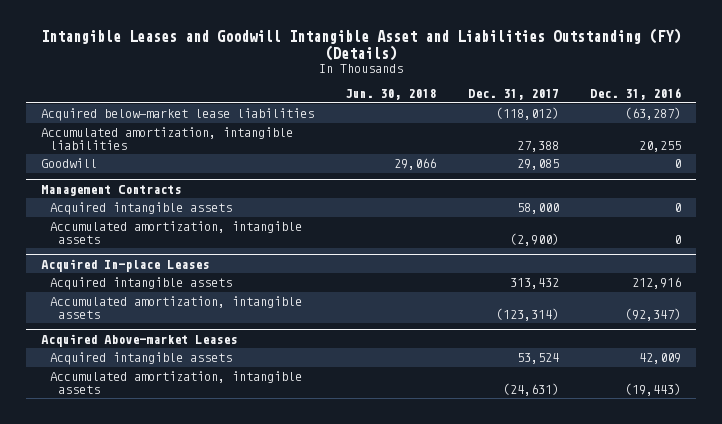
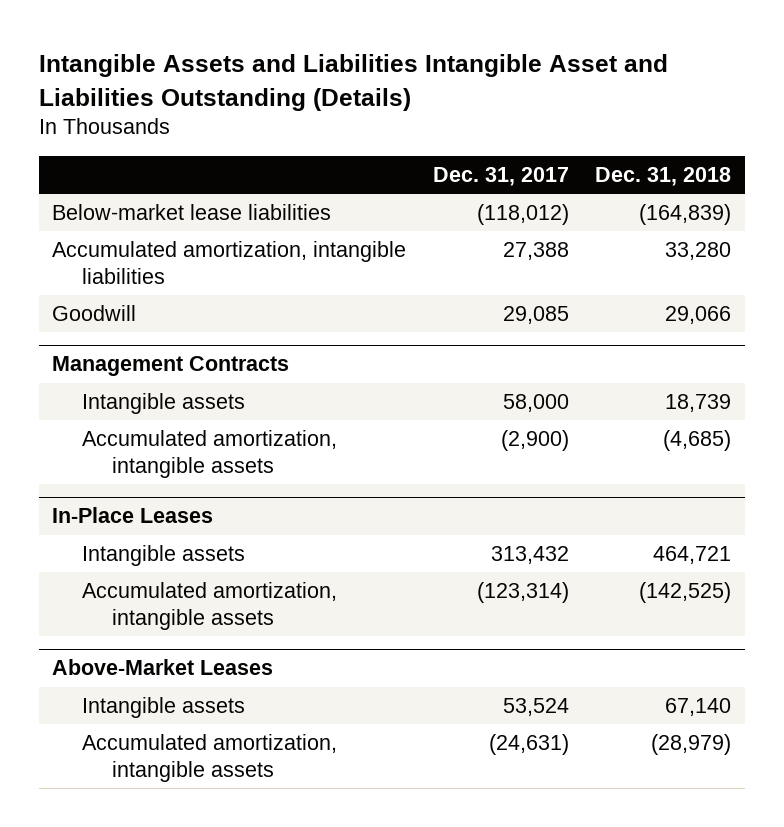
- Intangible Leases and Goodwill Intangible Asset and Liabilities Outstanding (FY) (Details)
+ Intangible Assets and Liabilities Intangible Asset and Liabilities Outstanding (Details)
- | Jun. 30, 2018 | Dec. 31, 2017 | Dec. 31, 2016
+ | Dec. 31, 2017 | Dec. 31, 2018
- Acquired below-market lease liabilities | | (118,012) | (63,287)
+ Below-market lease liabilities | (118,012) | (164,839)
@ Management Contracts
- Acquired intangible assets | | 58,000 | 0
+ Intangible assets | 58,000 | 18,739
- Acquired In-place Leases
- Acquired intangible assets | | 313,432 | 212,916
+ In-Place Leases
+ Intangible assets | 313,432 | 464,721
- Acquired Above-market Leases
- Acquired intangible assets | | 53,524 | 42,009
+ Above-Market Leases
+ Intangible assets | 53,524 | 67,140

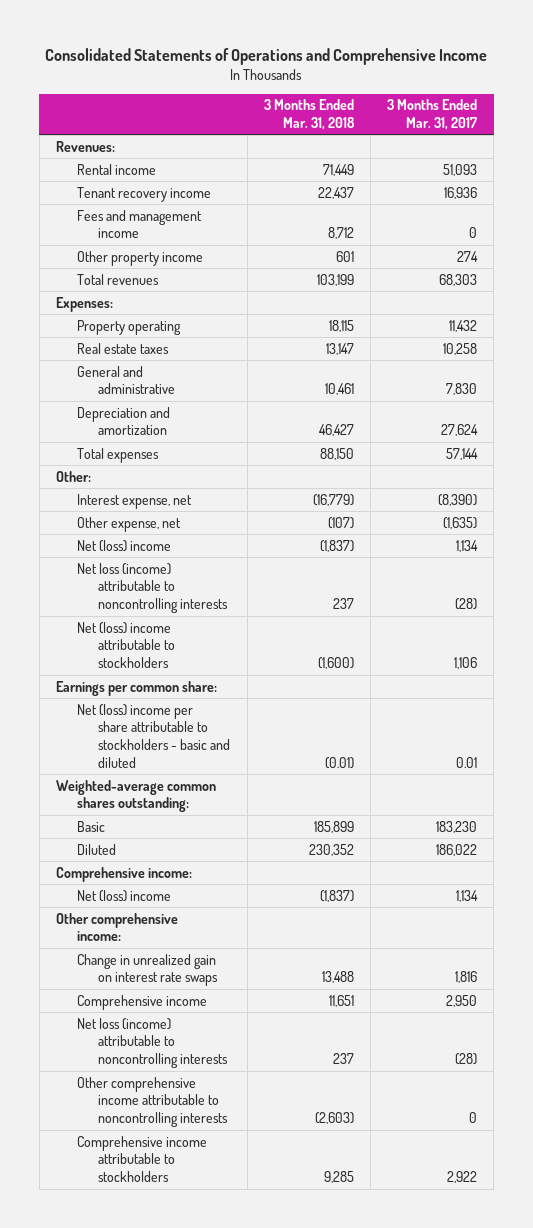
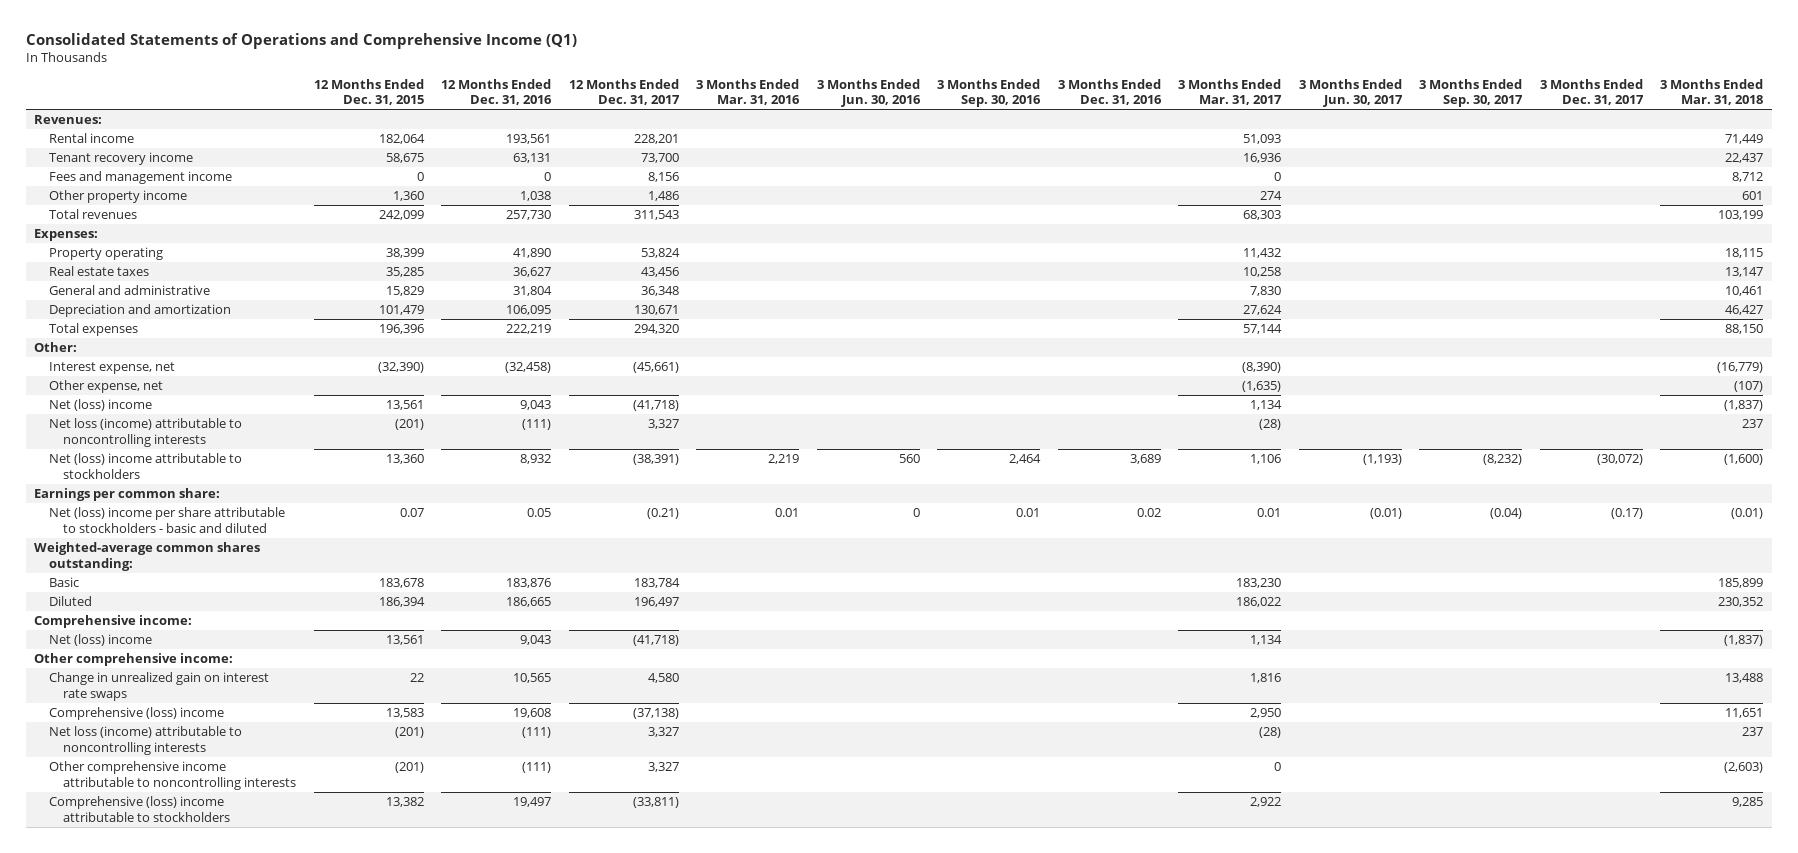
- Consolidated Statements of Operations and Comprehensive Income
+ Consolidated Statements of Operations and Comprehensive Income (Q1)
- | 3 Months Ended Mar. 31, 2018 | 3 Months Ended Mar. 31, 2017
+ | 12 Months Ended Dec. 31, 2015 | 12 Months Ended Dec. 31, 2016 | 12 Months Ended Dec. 31, 2017 | 3 Months Ended Mar. 31, 2016 | 3 Months Ended Jun. 30, 2016 | 3 Months Ended Sep. 30, 2016 | 3 Months Ended Dec. 31, 2016 | 3 Months Ended Mar. 31, 2017 | 3 Months Ended Jun. 30, 2017 | 3 Months Ended Sep. 30, 2017 | 3 Months Ended Dec. 31, 2017 | 3 Months Ended Mar. 31, 2018
- Comprehensive income | 11,651 | 2,950
+ Comprehensive (loss) income | 13,583 | 19,608 | (37,138) | | | | | 2,950 | | | | 11,651
- Comprehensive income attributable to stockholders | 9,285 | 2,922
+ Comprehensive (loss) income attributable to stockholders | 13,382 | 19,497 | (33,811) | | | | | 2,922 | | | | 9,285

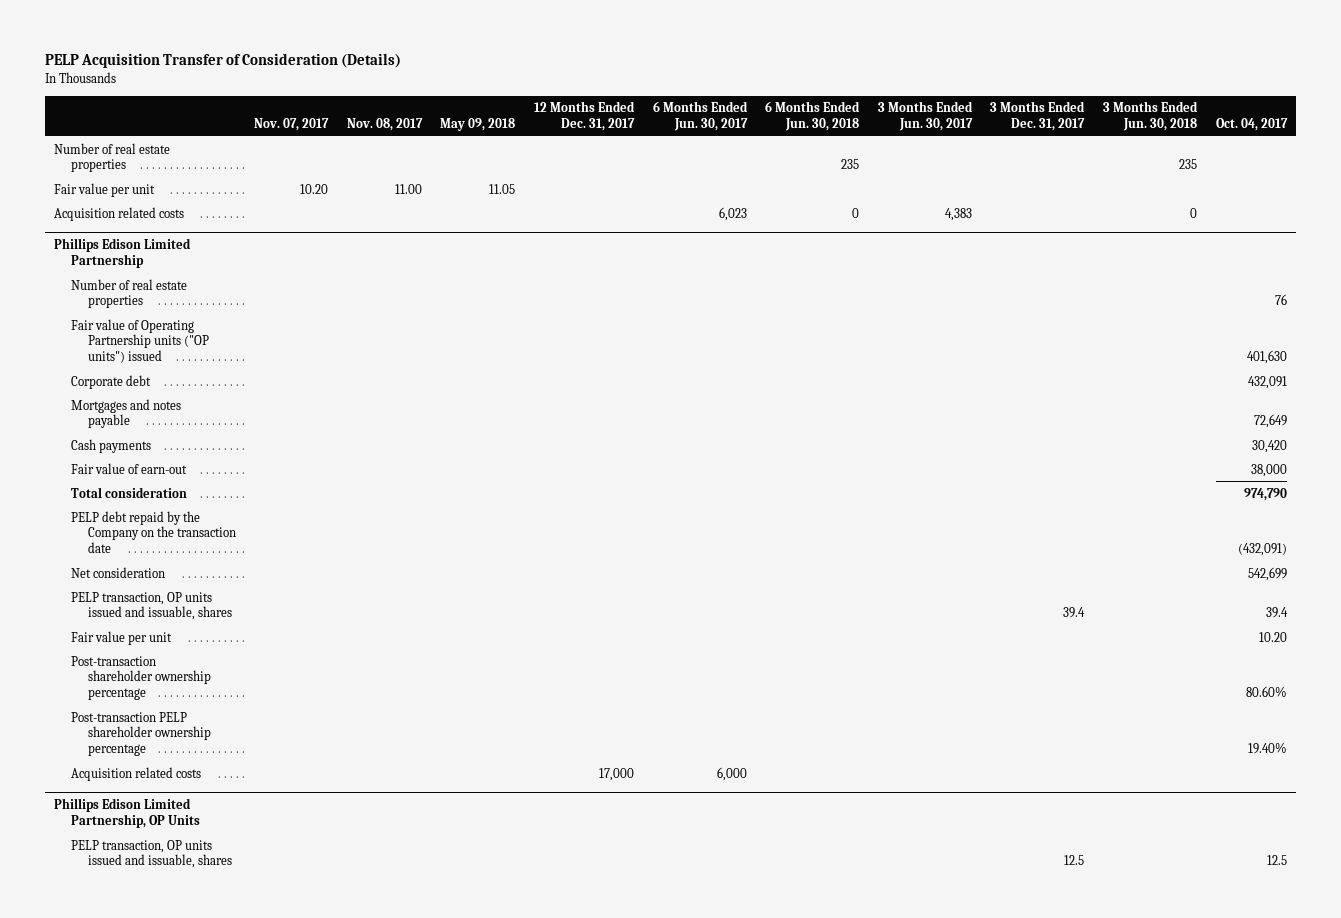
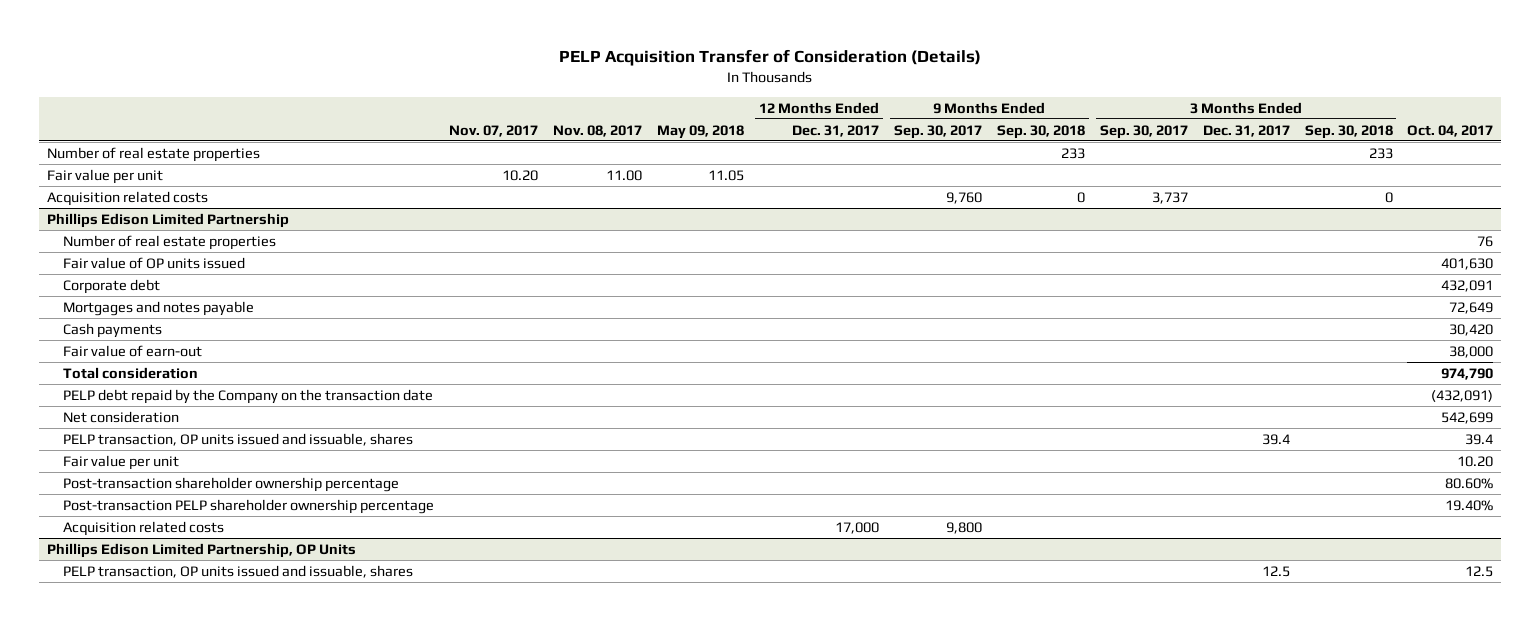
- | Nov. 07, 2017 | Nov. 08, 2017 | May 09, 2018 | 12 Months Ended Dec. 31, 2017 | 6 Months Ended Jun. 30, 2017 | 6 Months Ended Jun. 30, 2018 | 3 Months Ended Jun. 30, 2017 | 3 Months Ended Dec. 31, 2017 | 3 Months Ended Jun. 30, 2018 | Oct. 04, 2017
+ | Nov. 07, 2017 | Nov. 08, 2017 | May 09, 2018 | 12 Months Ended Dec. 31, 2017 | 9 Months Ended Sep. 30, 2017 | 9 Months Ended Sep. 30, 2018 | 3 Months Ended Sep. 30, 2017 | 3 Months Ended Dec. 31, 2017 | 3 Months Ended Sep. 30, 2018 | Oct. 04, 2017
@ Phillips Edison Limited Partnership
- Fair value of Operating Partnership units ("OP units") issued | | | | | | | | | | 401,630
+ Fair value of OP units issued | | | | | | | | | | 401,630

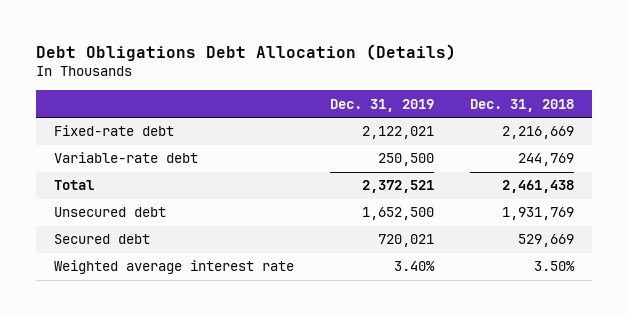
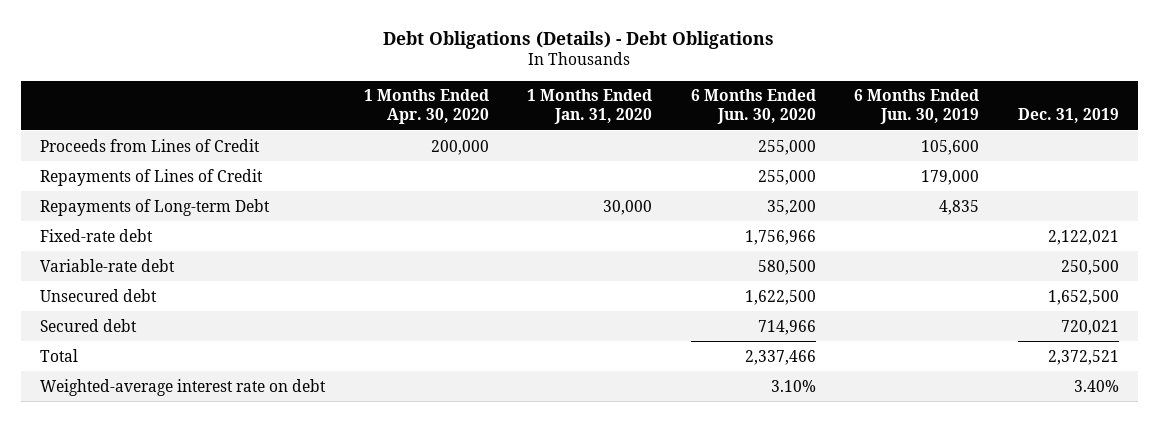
- Debt Obligations Debt Allocation (Details)
+ Debt Obligations (Details) - Debt Obligations
- | Dec. 31, 2019 | Dec. 31, 2018
+ | 1 Months Ended Apr. 30, 2020 | 1 Months Ended Jan. 31, 2020 | 6 Months Ended Jun. 30, 2020 | 6 Months Ended Jun. 30, 2019 | Dec. 31, 2019
+ Proceeds from Lines of Credit | 200,000 | | 255,000 | 105,600 |
+ Repayments of Lines of Credit | | | 255,000 | 179,000 |
+ Repayments of Long-term Debt | | 30,000 | 35,200 | 4,835 |
- Weighted average interest rate | 3.40% | 3.50%
moved down: Total | | | 2,337,466 | | 2,372,521
+ Weighted-average interest rate on debt | | | 3.10% | | 3.40%

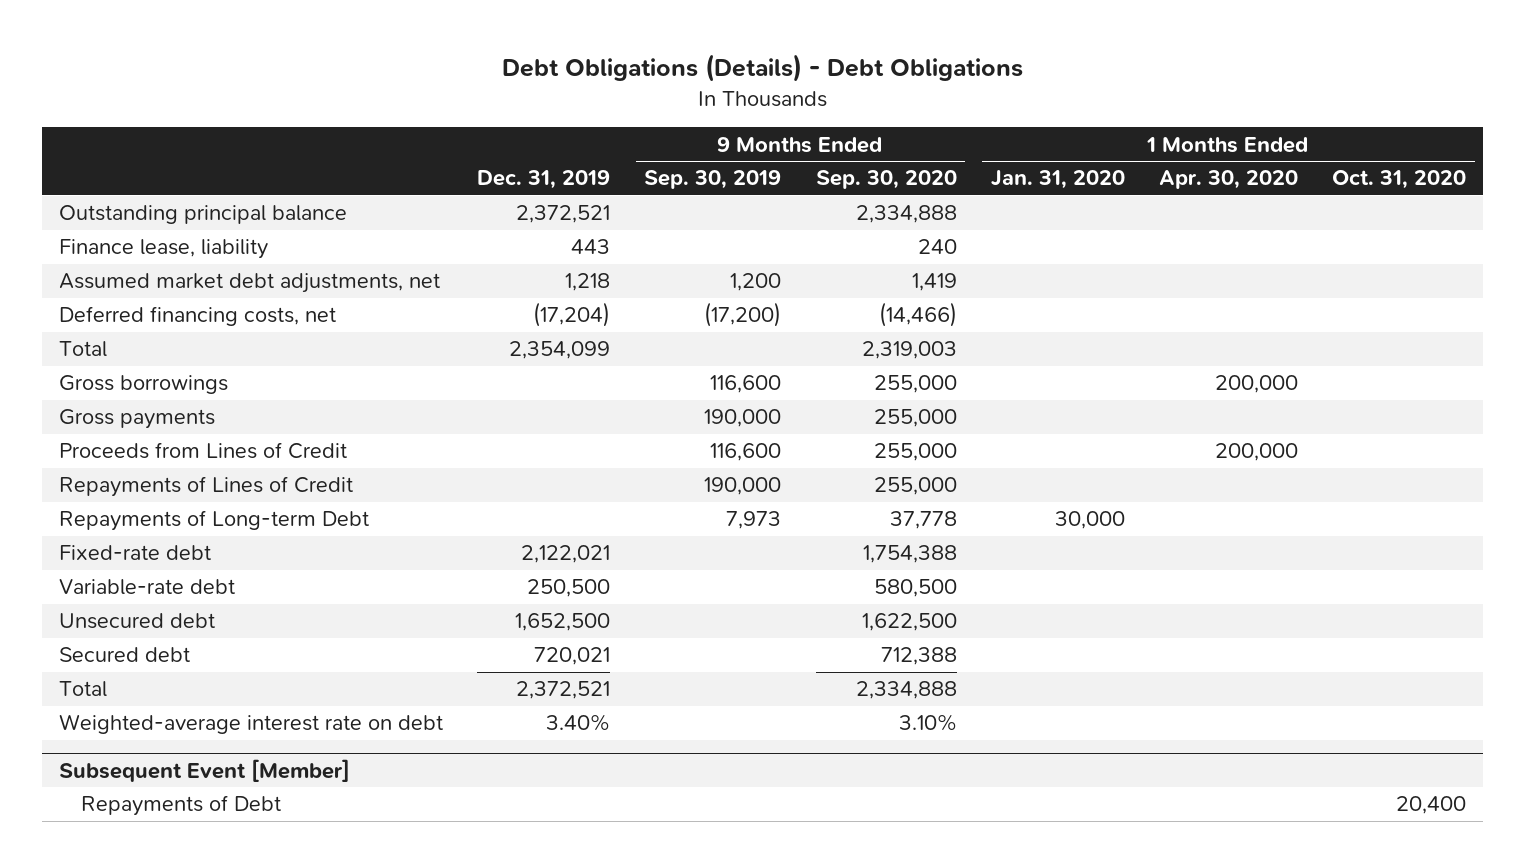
- | 1 Months Ended Apr. 30, 2020 | 1 Months Ended Jan. 31, 2020 | 6 Months Ended Jun. 30, 2020 | 6 Months Ended Jun. 30, 2019 | Dec. 31, 2019
+ | Dec. 31, 2019 | 9 Months Ended Sep. 30, 2019 | 9 Months Ended Sep. 30, 2020 | 1 Months Ended Jan. 31, 2020 | 1 Months Ended Apr. 30, 2020 | 1 Months Ended Oct. 31, 2020
+ Outstanding principal balance | 2,372,521 | | 2,334,888 | | |
+ Finance lease, liability | 443 | | 240 | | |
+ Assumed market debt adjustments, net | 1,218 | 1,200 | 1,419 | | |
+ Deferred financing costs, net | (17,204) | (17,200) | (14,466) | | |
+ Total | 2,354,099 | | 2,319,003 | | |
+ Gross borrowings | | 116,600 | 255,000 | | 200,000 |
+ Gross payments | | 190,000 | 255,000 | | |
+ Subsequent Event [Member]
+ Repayments of Debt | | | | | | 20,400

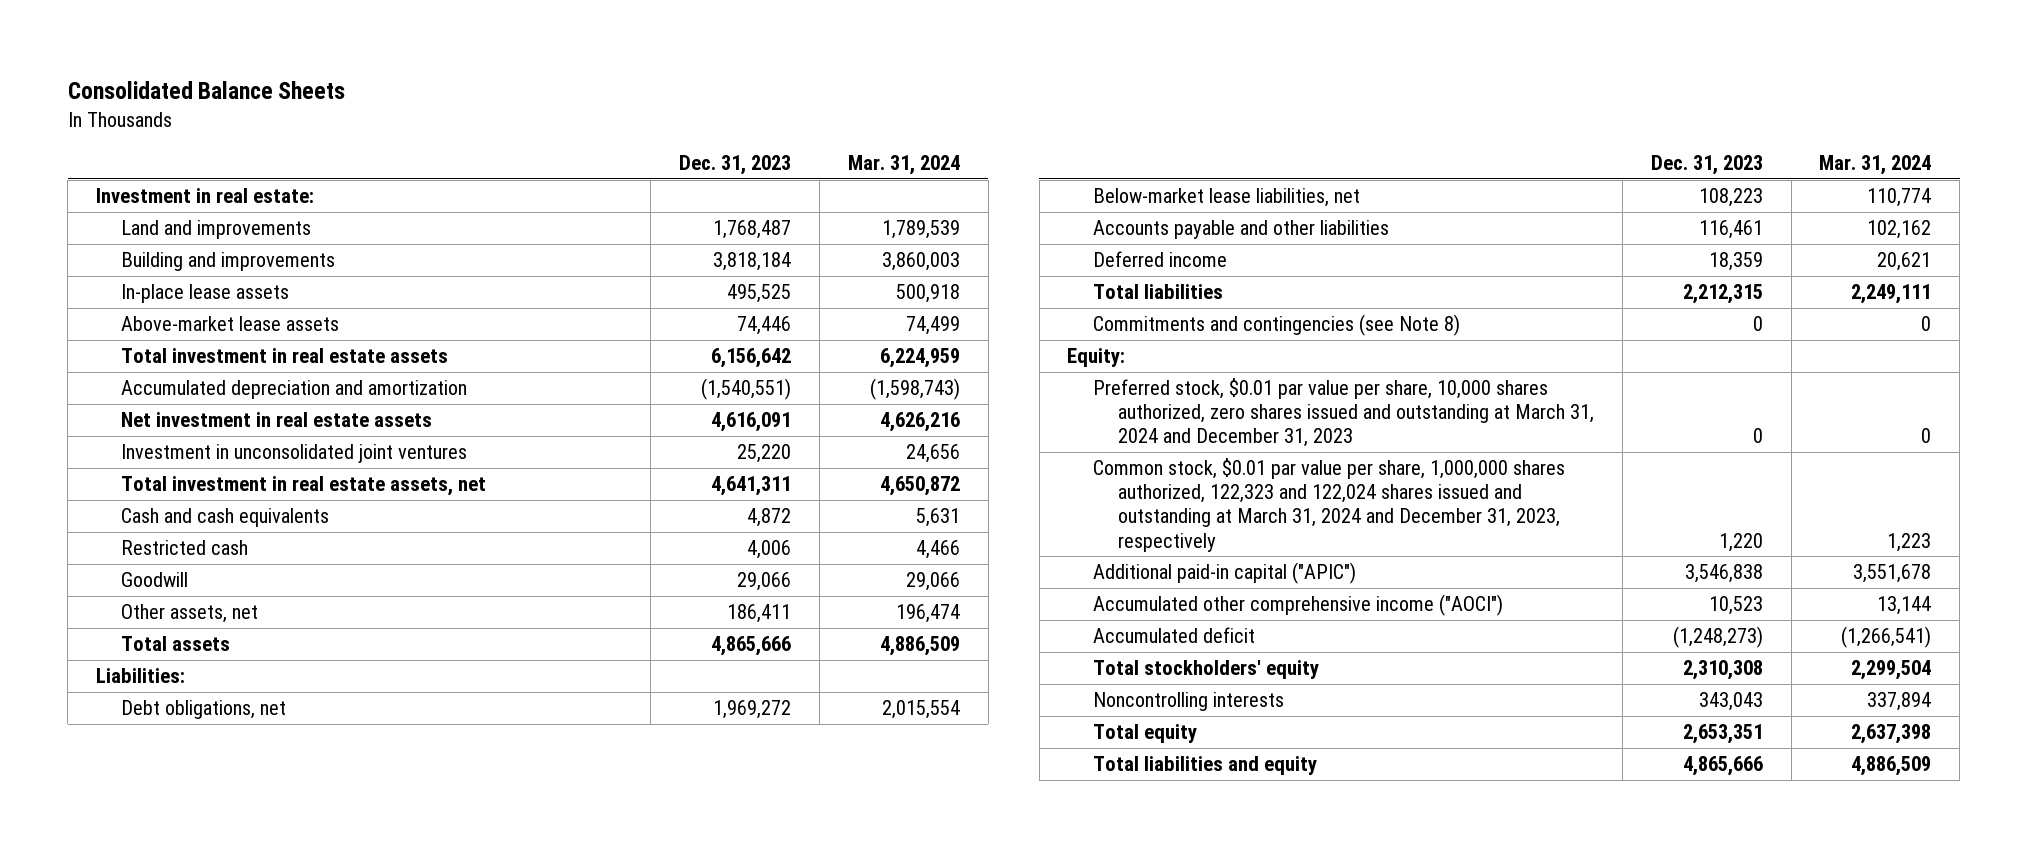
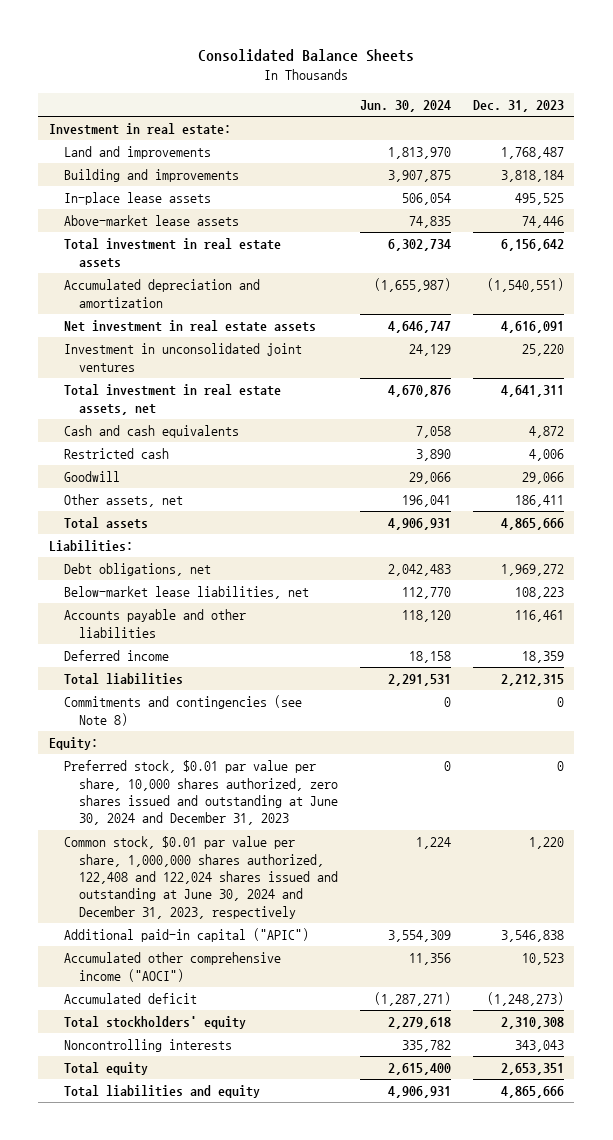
- | Dec. 31, 2023 | Mar. 31, 2024
+ | Jun. 30, 2024 | Dec. 31, 2023
- Preferred stock, $0.01 par value per share, 10,000 shares authorized, zero shares issued and outstanding at March 31, 2024 and December 31, 2023 | 0 | 0
- Common stock, $0.01 par value per share, 1,000,000 shares authorized, 122,323 and 122,024 shares issued and outstanding at March 31, 2024 and December 31, 2023, respectively | 1,220 | 1,223
+ Preferred stock, $0.01 par value per share, 10,000 shares authorized, zero shares issued and outstanding at June 30, 2024 and December 31, 2023 | 0 | 0
+ Common stock, $0.01 par value per share, 1,000,000 shares authorized, 122,408 and 122,024 shares issued and outstanding at June 30, 2024 and December 31, 2023, respectively | 1,224 | 1,220

